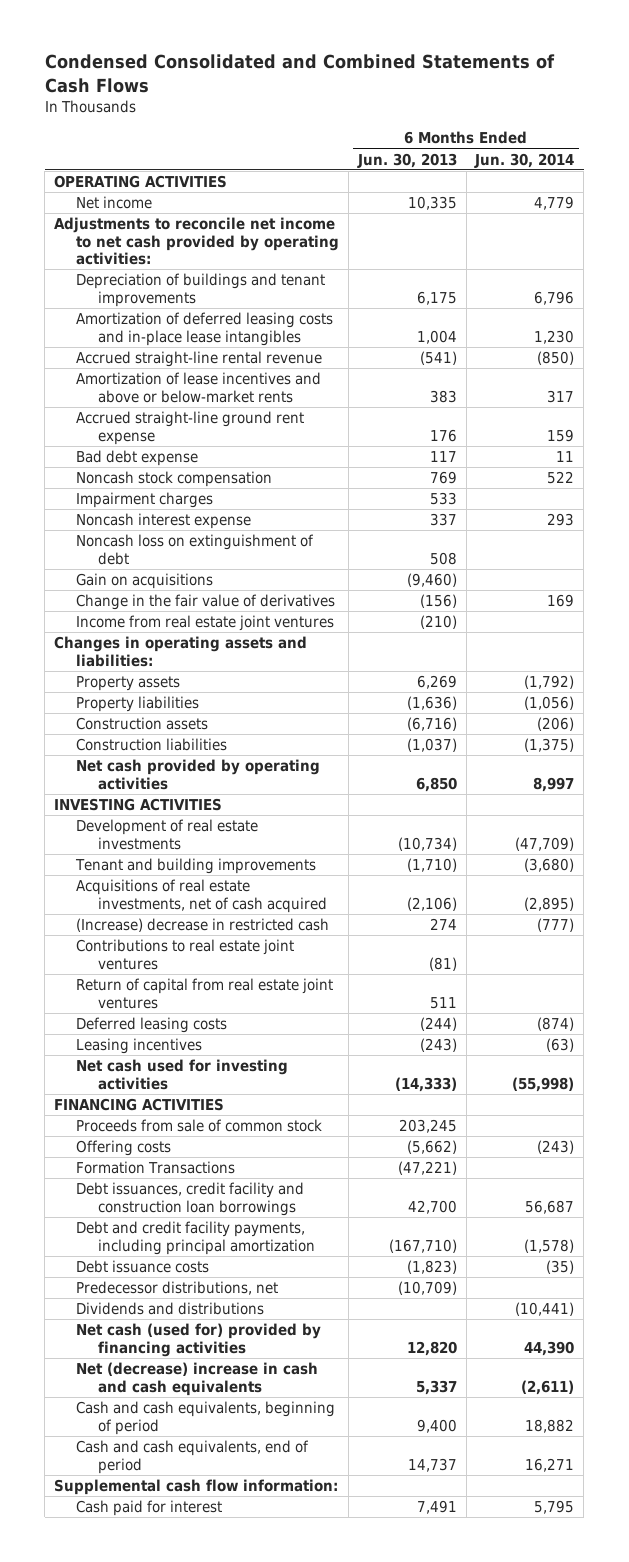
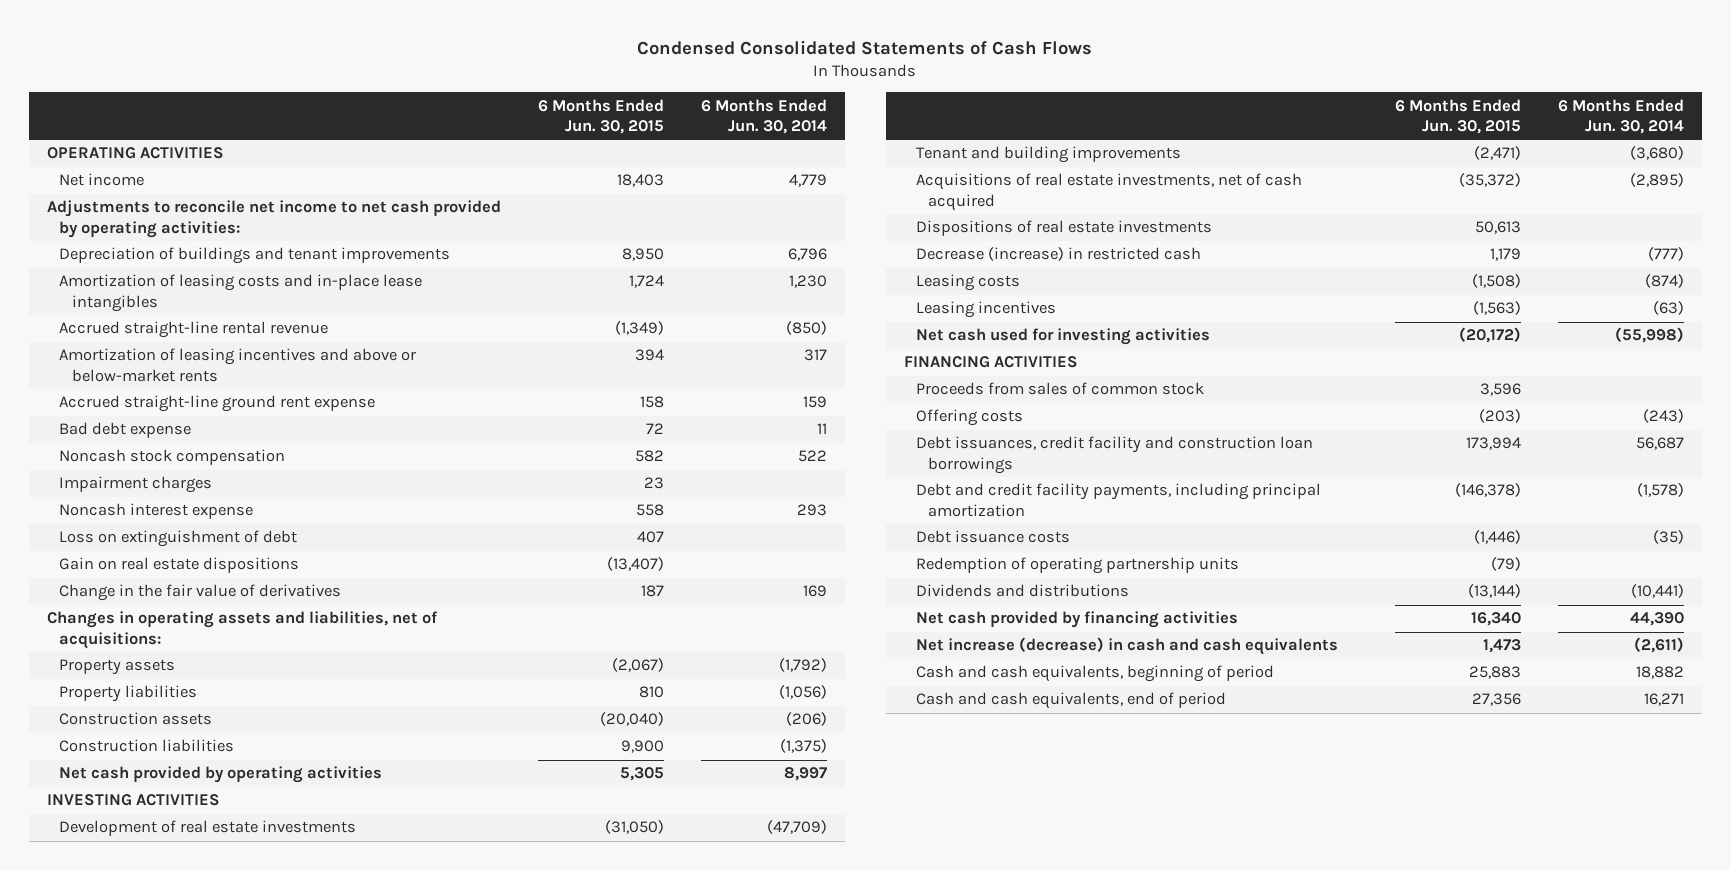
- Condensed Consolidated and Combined Statements of Cash Flows
+ Condensed Consolidated Statements of Cash Flows
- | 6 Months Ended Jun. 30, 2013 | 6 Months Ended Jun. 30, 2014
+ | 6 Months Ended Jun. 30, 2015 | 6 Months Ended Jun. 30, 2014
- Amortization of deferred leasing costs and in-place lease intangibles | 1,004 | 1,230
+ Amortization of leasing costs and in-place lease intangibles | 1,724 | 1,230
- Amortization of lease incentives and above or below-market rents | 383 | 317
+ Amortization of leasing incentives and above or below-market rents | 394 | 317
- Noncash loss on extinguishment of debt | 508 |
- Gain on acquisitions | (9,460) |
+ Loss on extinguishment of debt | 407 |
+ Gain on real estate dispositions | (13,407) |
- Income from real estate joint ventures | (210) |
- Changes in operating assets and liabilities:
+ Changes in operating assets and liabilities, net of acquisitions:
- (Increase) decrease in restricted cash | 274 | (777)
- Contributions to real estate joint ventures | (81) |
- Return of capital from real estate joint ventures | 511 |
- Deferred leasing costs | (244) | (874)
+ Dispositions of real estate investments | 50,613 |
+ Decrease (increase) in restricted cash | 1,179 | (777)
+ Leasing costs | (1,508) | (874)
- Proceeds from sale of common stock | 203,245 |
+ Proceeds from sales of common stock | 3,596 |
- Formation Transactions | (47,221) |
- Predecessor distributions, net | (10,709) |
+ Redemption of operating partnership units | (79) |
- Net cash (used for) provided by financing activities | 12,820 | 44,390
- Net (decrease) increase in cash and cash equivalents | 5,337 | (2,611)
+ Net cash provided by financing activities | 16,340 | 44,390
+ Net increase (decrease) in cash and cash equivalents | 1,473 | (2,611)
- Supplemental cash flow information:
- Cash paid for interest | 7,491 | 5,795

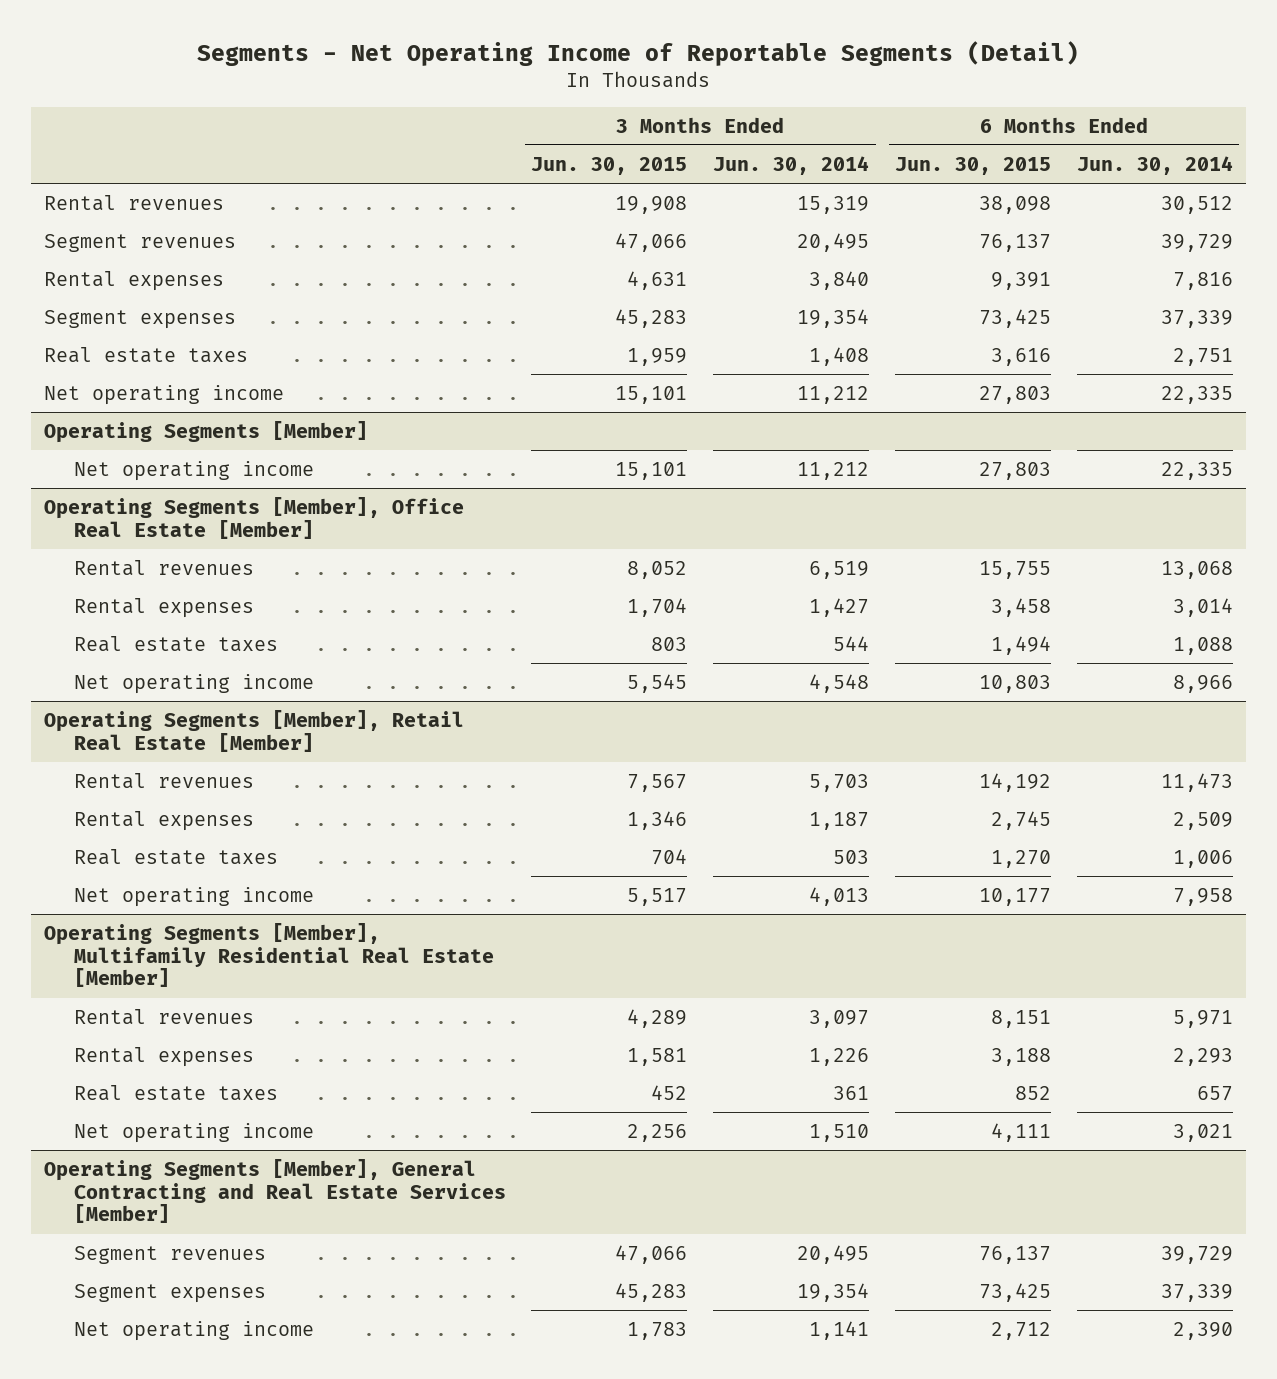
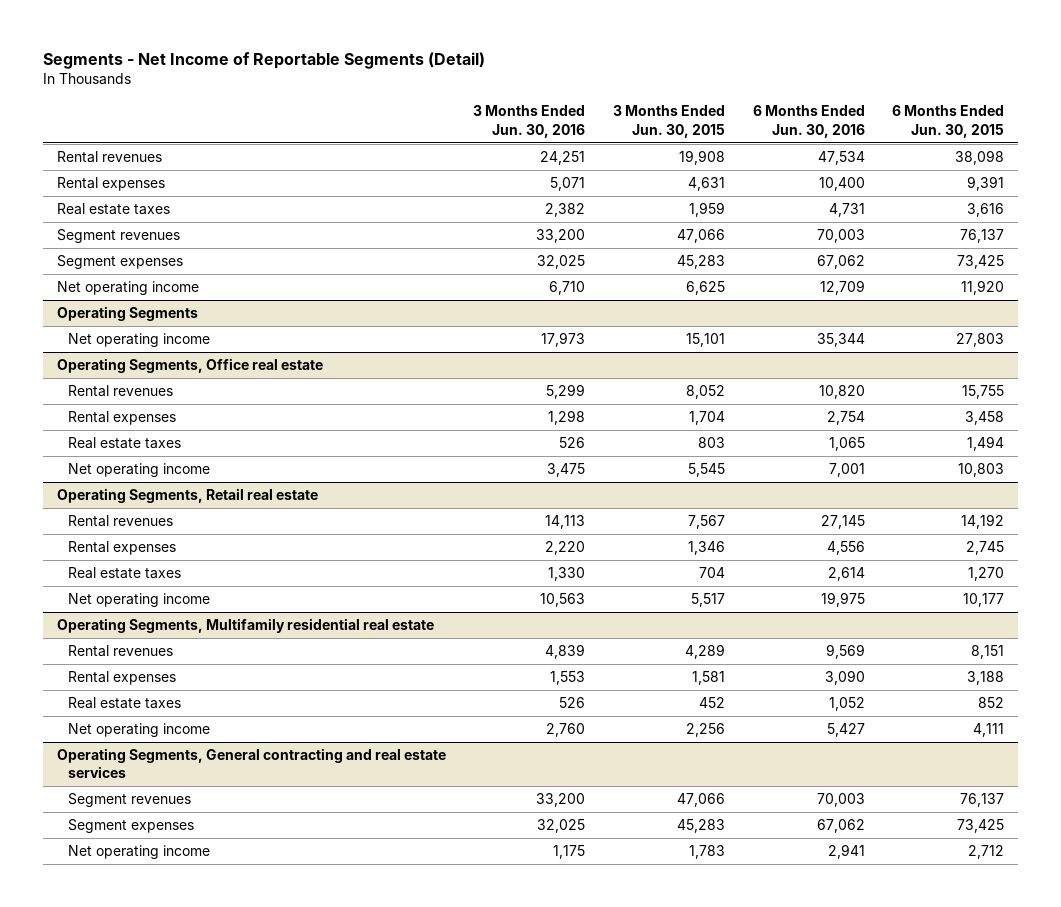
- Segments - Net Operating Income of Reportable Segments (Detail)
+ Segments - Net Income of Reportable Segments (Detail)
- | 3 Months Ended Jun. 30, 2015 | 3 Months Ended Jun. 30, 2014 | 6 Months Ended Jun. 30, 2015 | 6 Months Ended Jun. 30, 2014
+ | 3 Months Ended Jun. 30, 2016 | 3 Months Ended Jun. 30, 2015 | 6 Months Ended Jun. 30, 2016 | 6 Months Ended Jun. 30, 2015
- Net operating income | 15,101 | 11,212 | 27,803 | 22,335
- Operating Segments [Member]
moved down: Segment revenues | 33,200 | 47,066 | 70,003 | 76,137
moved down: Segment expenses | 32,025 | 45,283 | 67,062 | 73,425
+ Net operating income | 6,710 | 6,625 | 12,709 | 11,920
+ Operating Segments
- Operating Segments [Member], Office Real Estate [Member]
+ Operating Segments, Office real estate
- Operating Segments [Member], Retail Real Estate [Member]
+ Operating Segments, Retail real estate
- Operating Segments [Member], Multifamily Residential Real Estate [Member]
+ Operating Segments, Multifamily residential real estate
- Operating Segments [Member], General Contracting and Real Estate Services [Member]
+ Operating Segments, General contracting and real estate services

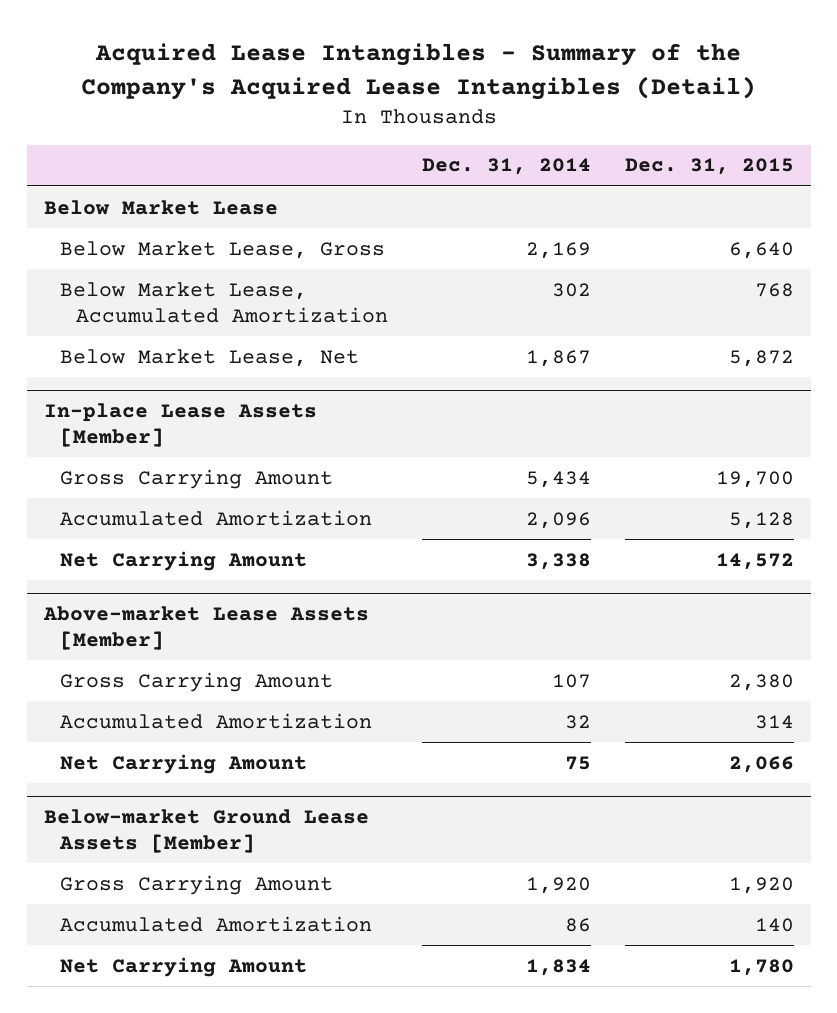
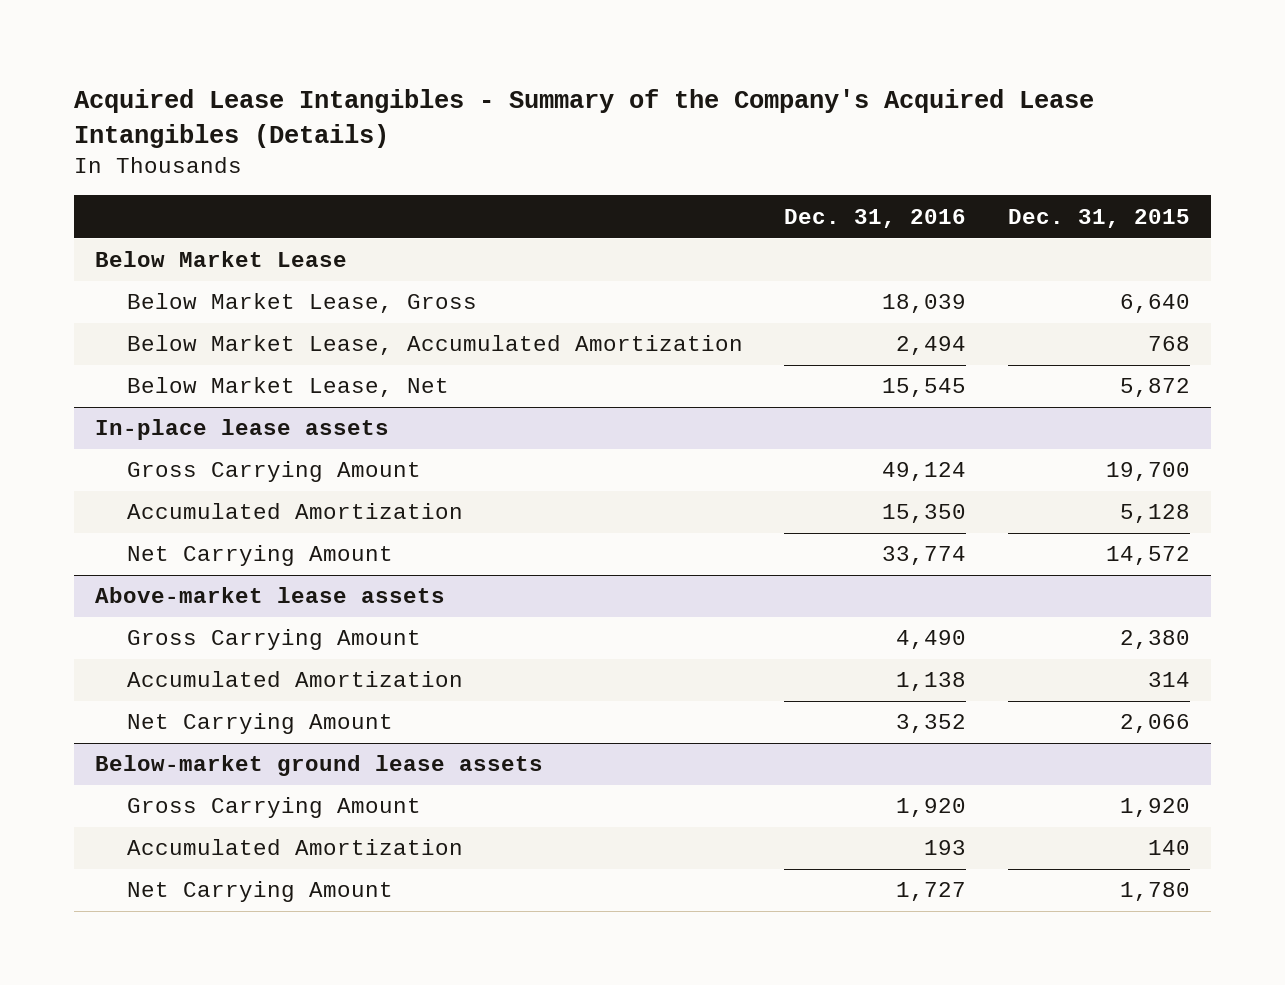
- Acquired Lease Intangibles - Summary of the Company's Acquired Lease Intangibles (Detail)
+ Acquired Lease Intangibles - Summary of the Company's Acquired Lease Intangibles (Details)
- | Dec. 31, 2014 | Dec. 31, 2015
+ | Dec. 31, 2016 | Dec. 31, 2015
- In-place Lease Assets [Member]
+ In-place lease assets
- Above-market Lease Assets [Member]
+ Above-market lease assets
- Below-market Ground Lease Assets [Member]
+ Below-market ground lease assets

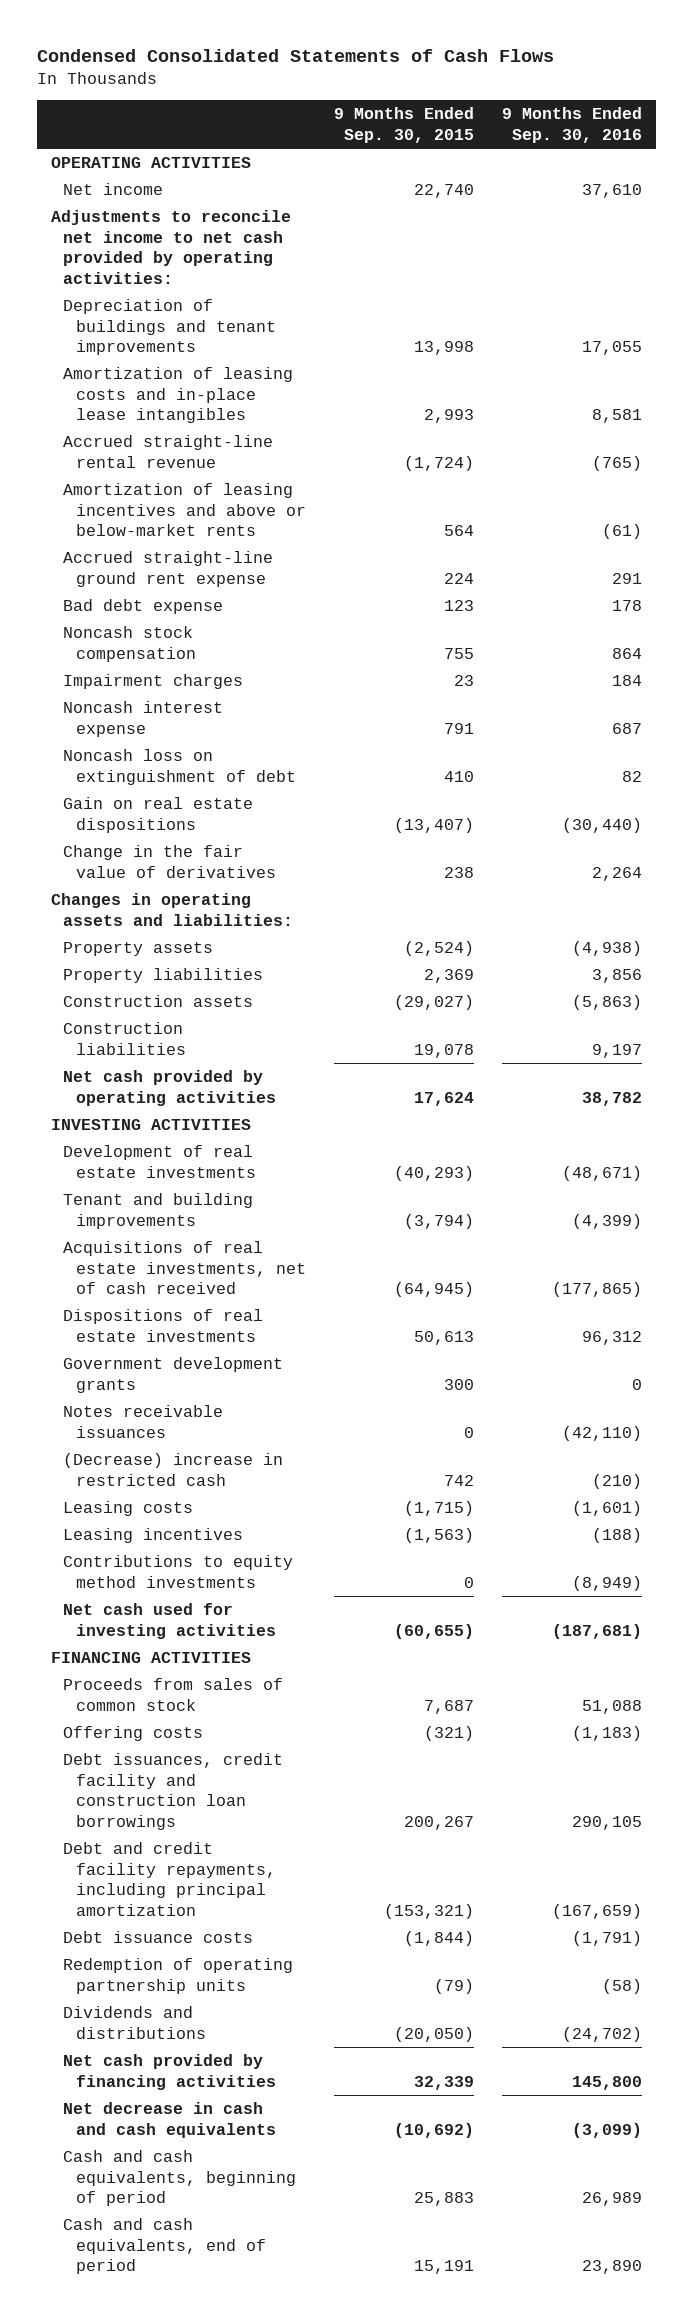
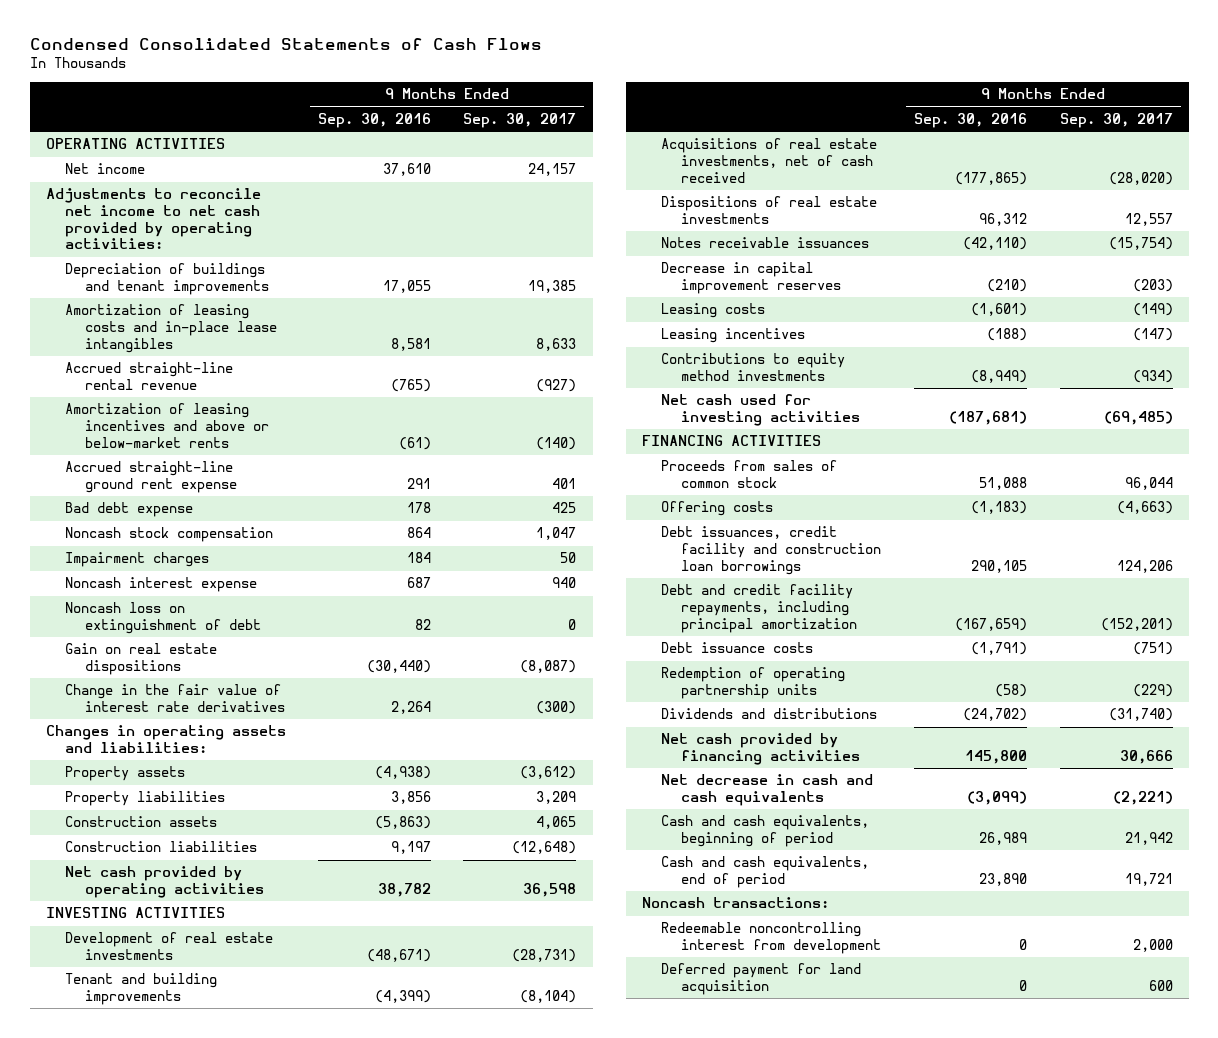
- | 9 Months Ended Sep. 30, 2015 | 9 Months Ended Sep. 30, 2016
+ | 9 Months Ended Sep. 30, 2016 | 9 Months Ended Sep. 30, 2017
- Change in the fair value of derivatives | 238 | 2,264
+ Change in the fair value of interest rate derivatives | 2,264 | (300)
- Government development grants | 300 | 0
- (Decrease) increase in restricted cash | 742 | (210)
+ Decrease in capital improvement reserves | (210) | (203)
+ Noncash transactions:
+ Redeemable noncontrolling interest from development | 0 | 2,000
+ Deferred payment for land acquisition | 0 | 600

